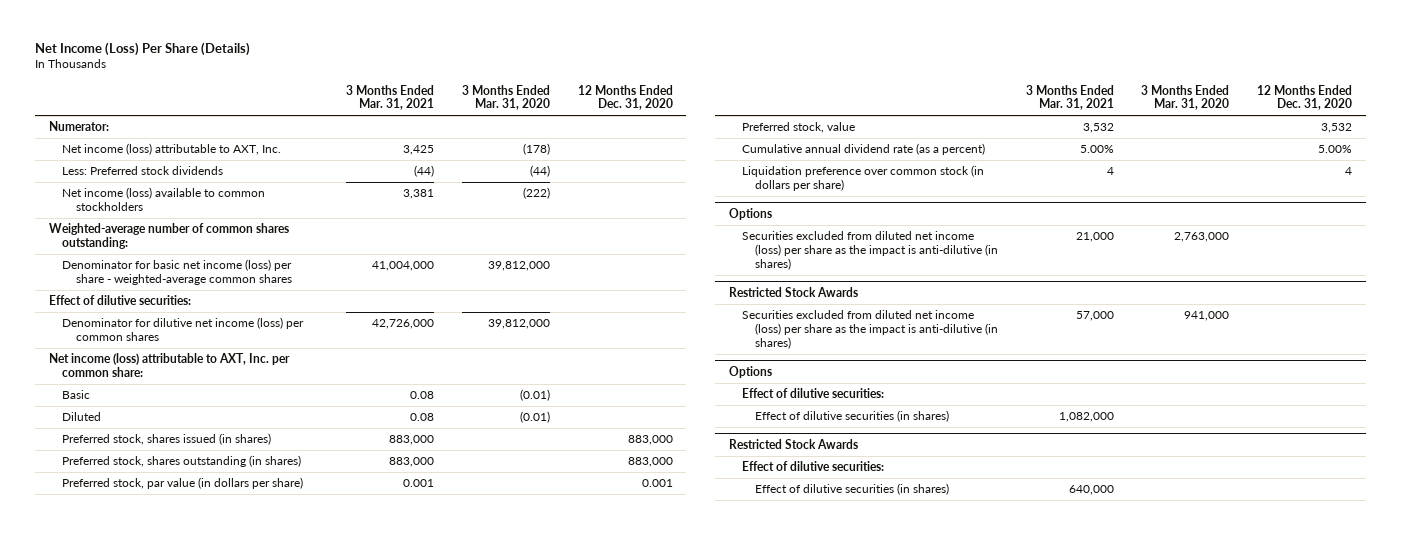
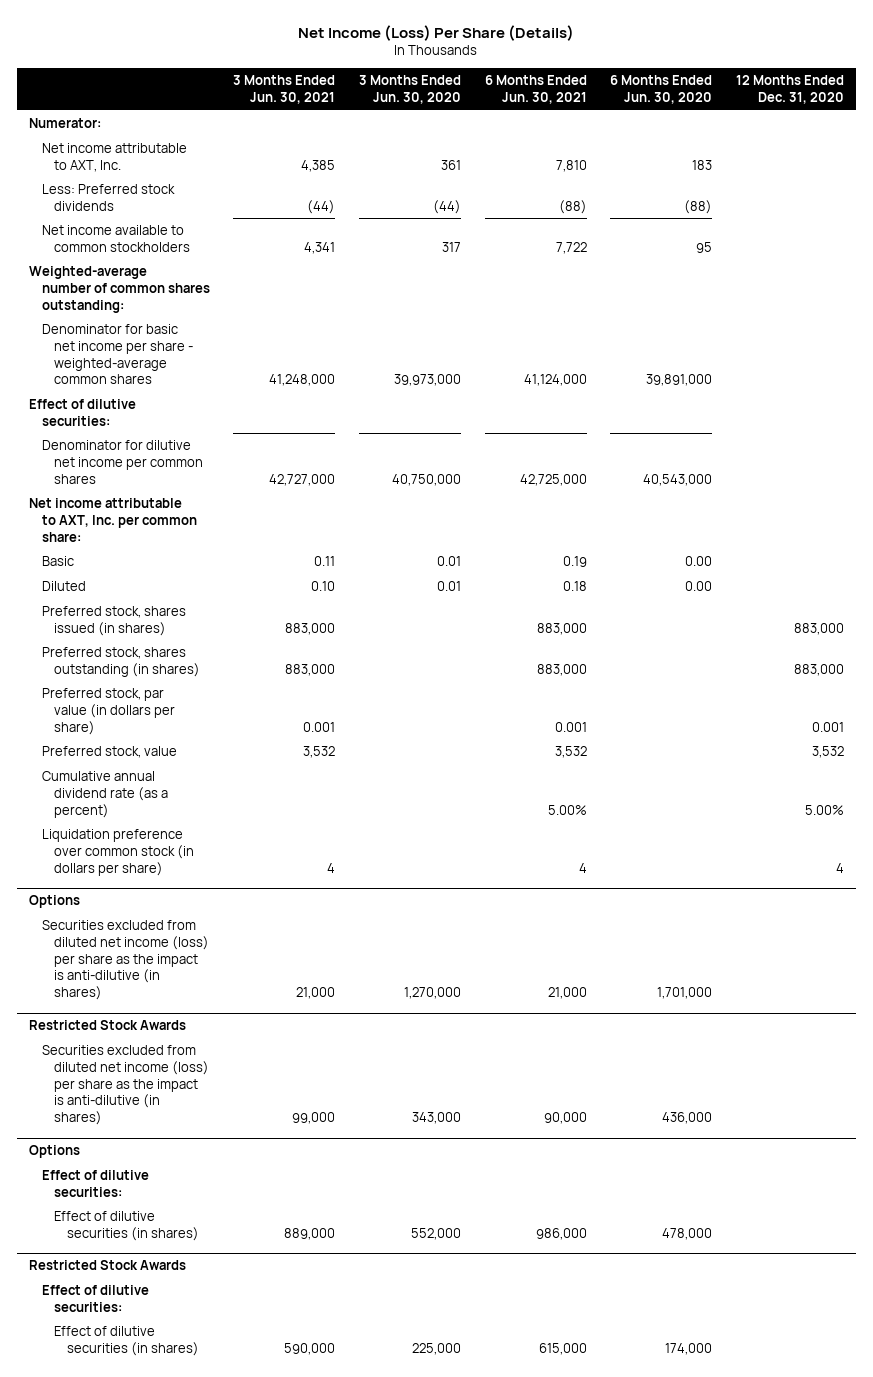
- | 3 Months Ended Mar. 31, 2021 | 3 Months Ended Mar. 31, 2020 | 12 Months Ended Dec. 31, 2020
+ | 3 Months Ended Jun. 30, 2021 | 3 Months Ended Jun. 30, 2020 | 6 Months Ended Jun. 30, 2021 | 6 Months Ended Jun. 30, 2020 | 12 Months Ended Dec. 31, 2020
- Net income (loss) attributable to AXT, Inc. | 3,425 | (178) |
+ Net income attributable to AXT, Inc. | 4,385 | 361 | 7,810 | 183 |
- Net income (loss) available to common stockholders | 3,381 | (222) |
+ Net income available to common stockholders | 4,341 | 317 | 7,722 | 95 |
- Denominator for basic net income (loss) per share - weighted-average common shares | 41,004,000 | 39,812,000 |
+ Denominator for basic net income per share - weighted-average common shares | 41,248,000 | 39,973,000 | 41,124,000 | 39,891,000 |
- Denominator for dilutive net income (loss) per common shares | 42,726,000 | 39,812,000 |
- Net income (loss) attributable to AXT, Inc. per common share:
+ Denominator for dilutive net income per common shares | 42,727,000 | 40,750,000 | 42,725,000 | 40,543,000 |
+ Net income attributable to AXT, Inc. per common share:

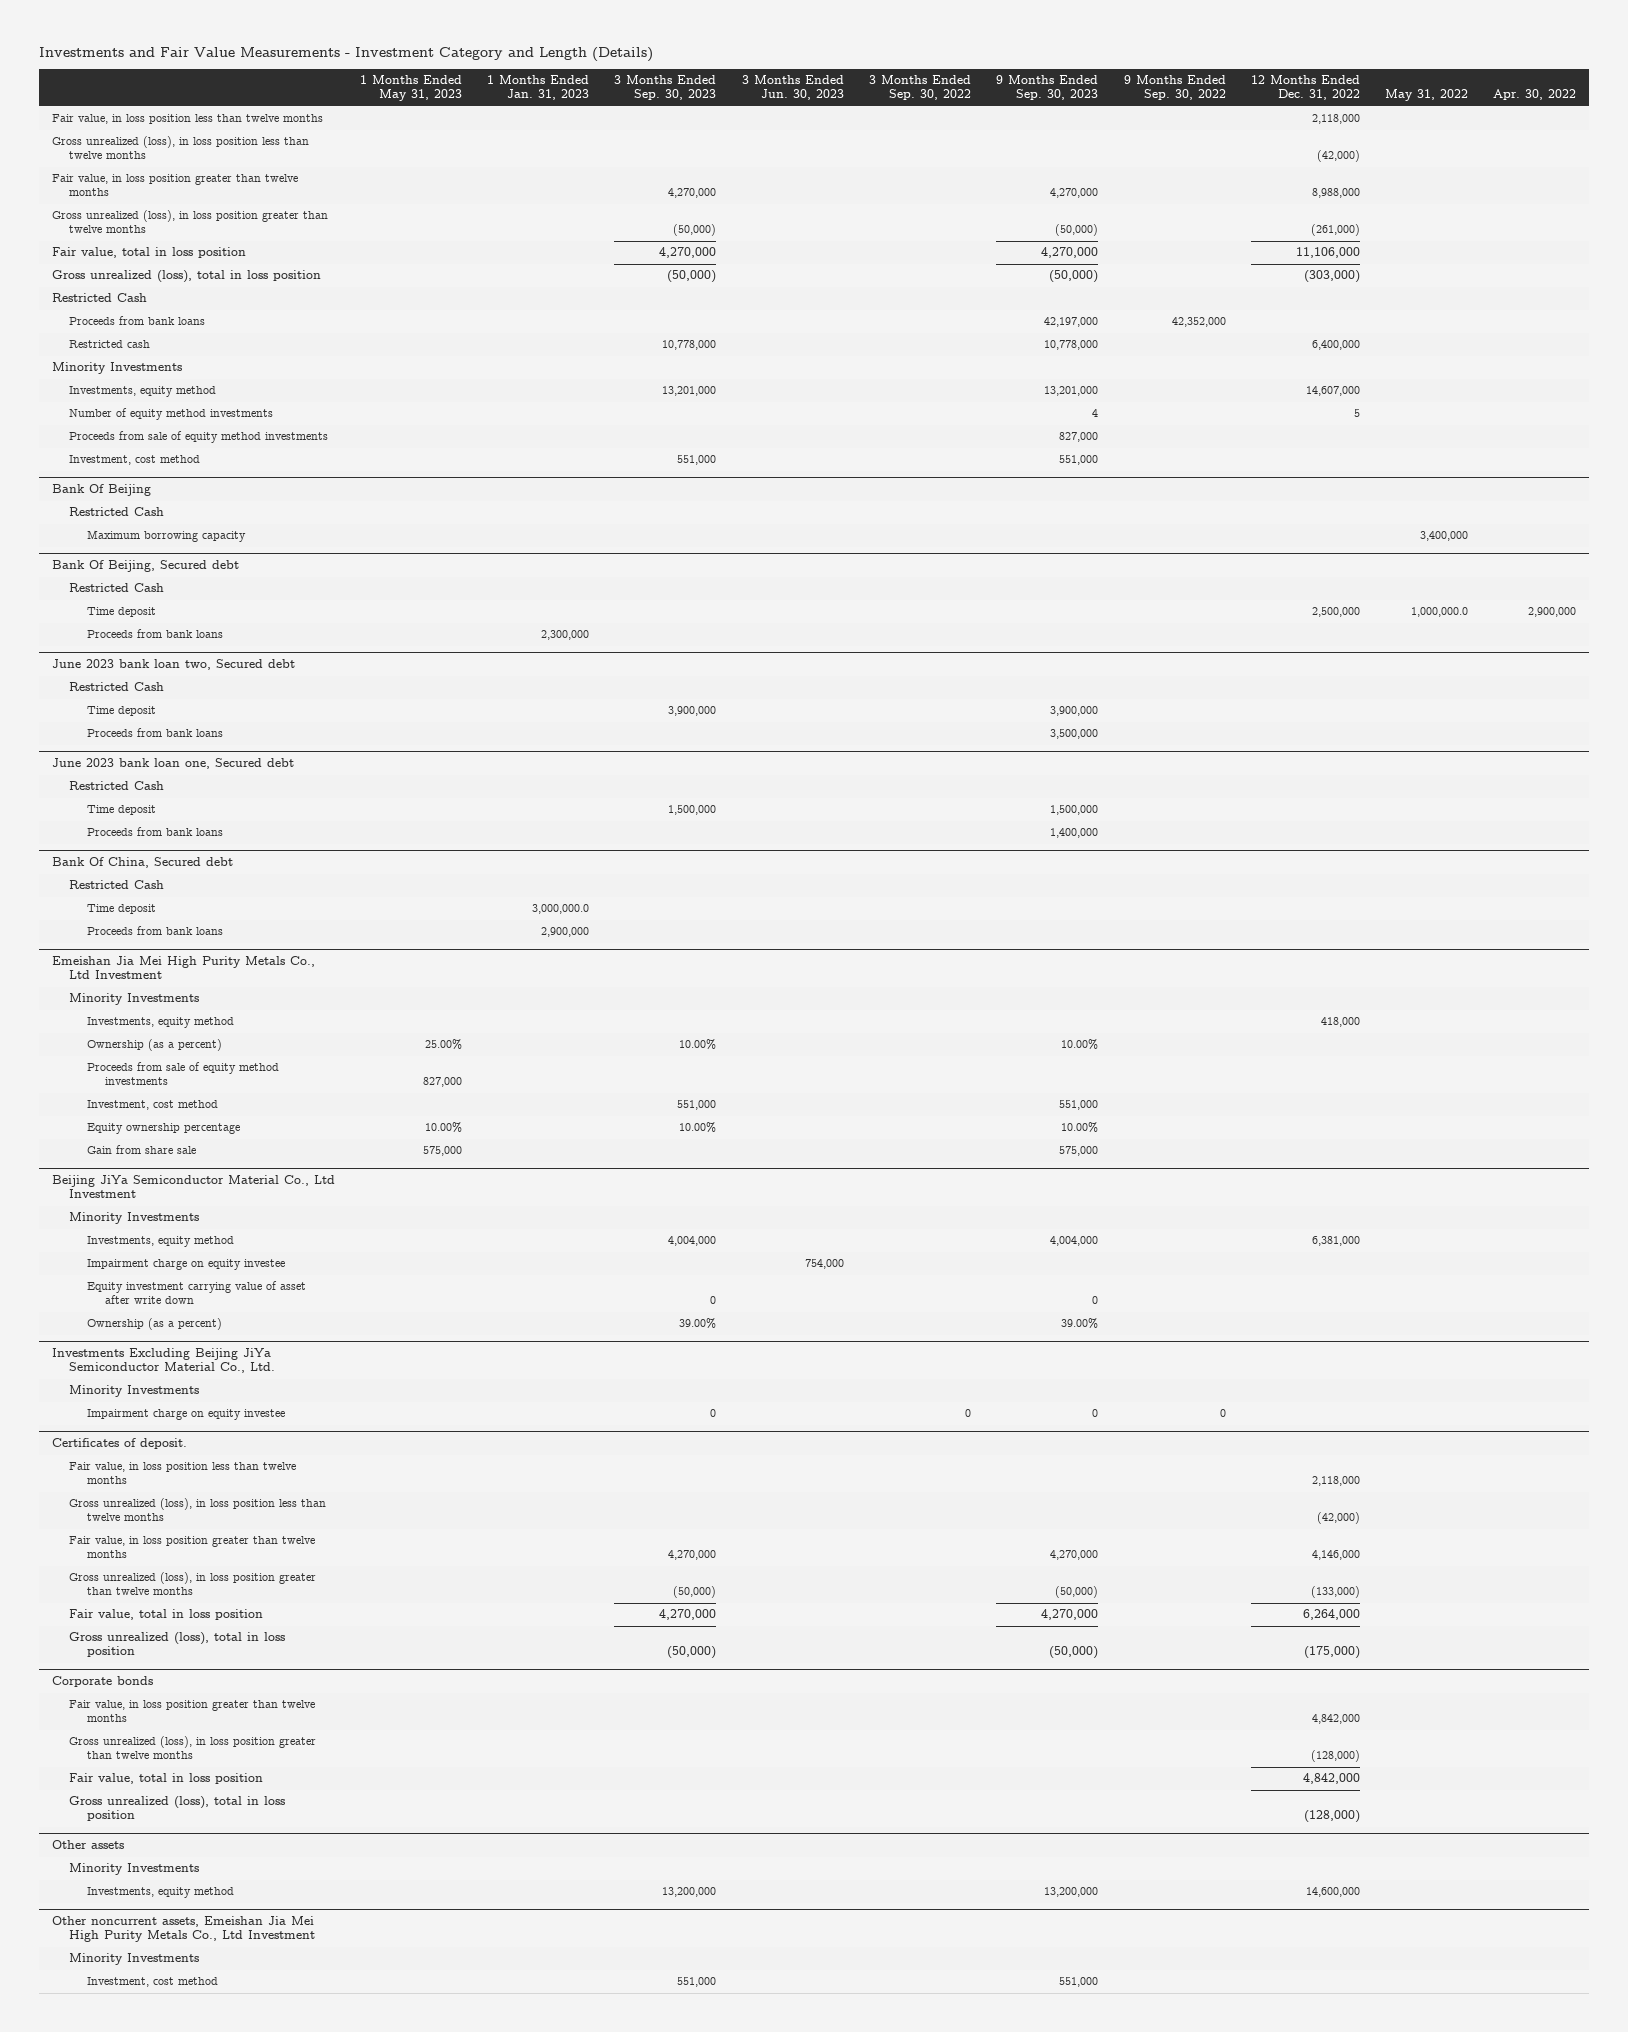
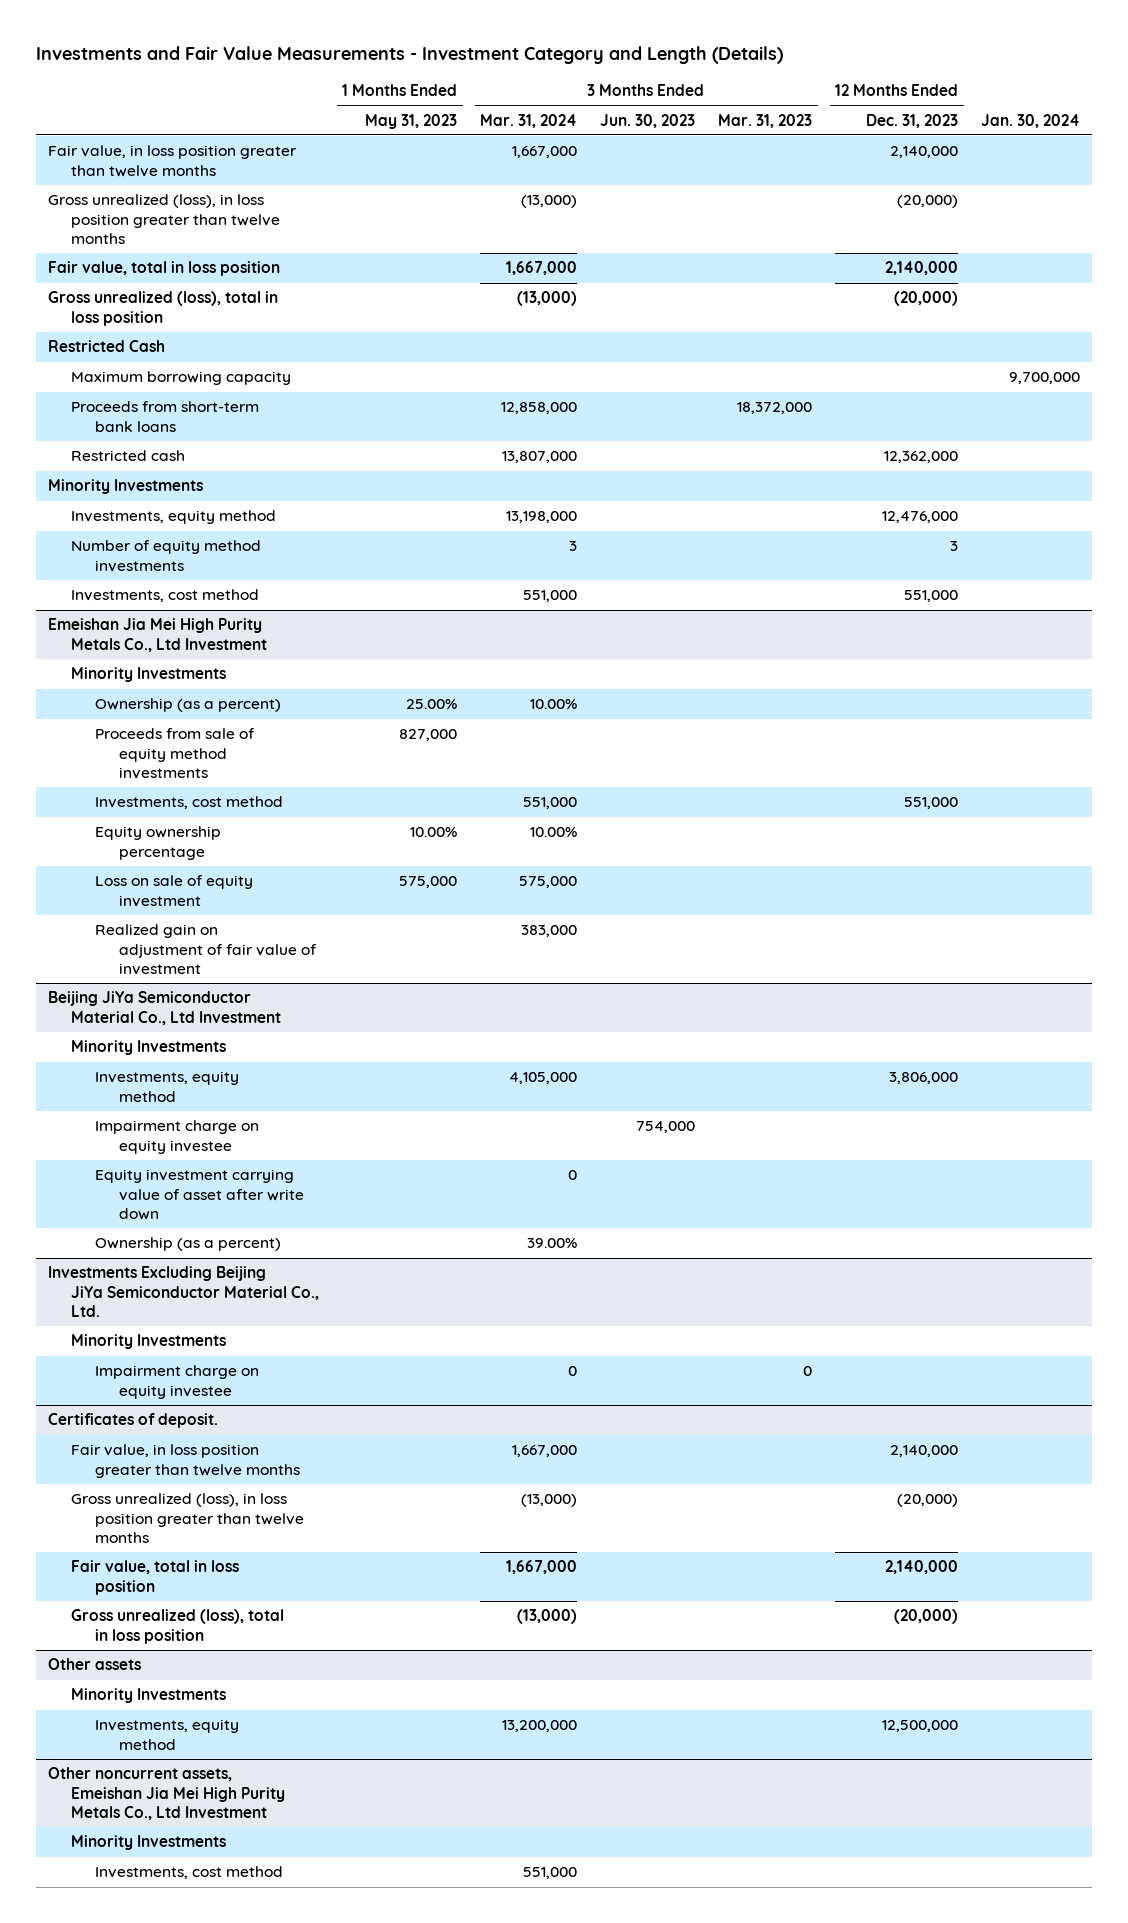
- | 1 Months Ended May 31, 2023 | 1 Months Ended Jan. 31, 2023 | 3 Months Ended Sep. 30, 2023 | 3 Months Ended Jun. 30, 2023 | 3 Months Ended Sep. 30, 2022 | 9 Months Ended Sep. 30, 2023 | 9 Months Ended Sep. 30, 2022 | 12 Months Ended Dec. 31, 2022 | May 31, 2022 | Apr. 30, 2022
+ | 1 Months Ended May 31, 2023 | 3 Months Ended Mar. 31, 2024 | 3 Months Ended Jun. 30, 2023 | 3 Months Ended Mar. 31, 2023 | 12 Months Ended Dec. 31, 2023 | Jan. 30, 2024
- Fair value, in loss position less than twelve months | | | | | | | | 2,118,000 | |
- Gross unrealized (loss), in loss position less than twelve months | | | | | | | | (42,000) | |
- Proceeds from bank loans | | | | | | 42,197,000 | 42,352,000 | | |
+ Maximum borrowing capacity | | | | | | 9,700,000
+ Proceeds from short-term bank loans | | 12,858,000 | | 18,372,000 | |
- Proceeds from sale of equity method investments | | | | | | 827,000 | | | |
- Investment, cost method | | | 551,000 | | | 551,000 | | | |
- Bank Of Beijing
- Restricted Cash
- Maximum borrowing capacity | | | | | | | | | 3,400,000 |
- Bank Of Beijing, Secured debt
- Restricted Cash
- Time deposit | | | | | | | | 2,500,000 | 1,000,000.0 | 2,900,000
- Proceeds from bank loans | | 2,300,000 | | | | | | | |
- June 2023 bank loan two, Secured debt
- Restricted Cash
- Time deposit | | | 3,900,000 | | | 3,900,000 | | | |
- Proceeds from bank loans | | | | | | 3,500,000 | | | |
- June 2023 bank loan one, Secured debt
- Restricted Cash
- Time deposit | | | 1,500,000 | | | 1,500,000 | | | |
- Proceeds from bank loans | | | | | | 1,400,000 | | | |
- Bank Of China, Secured debt
- Restricted Cash
- Time deposit | | 3,000,000.0 | | | | | | | |
- Proceeds from bank loans | | 2,900,000 | | | | | | | |
+ Investments, cost method | | 551,000 | | | 551,000 |
@ Emeishan Jia Mei High Purity Metals Co., Ltd Investment
- Investments, equity method | | | | | | | | 418,000 | |
- Investment, cost method | | | 551,000 | | | 551,000 | | | |
+ Investments, cost method | | 551,000 | | | 551,000 |
- Gain from share sale | 575,000 | | | | | 575,000 | | | |
+ Loss on sale of equity investment | 575,000 | 575,000 | | | |
+ Realized gain on adjustment of fair value of investment | | 383,000 | | | |
@ Certificates of deposit.
- Fair value, in loss position less than twelve months | | | | | | | | 2,118,000 | |
- Gross unrealized (loss), in loss position less than twelve months | | | | | | | | (42,000) | |
- Corporate bonds
- Fair value, in loss position greater than twelve months | | | | | | | | 4,842,000 | |
- Gross unrealized (loss), in loss position greater than twelve months | | | | | | | | (128,000) | |
- Fair value, total in loss position | | | | | | | | 4,842,000 | |
- Gross unrealized (loss), total in loss position | | | | | | | | (128,000) | |
@ Other noncurrent assets, Emeishan Jia Mei High Purity Metals Co., Ltd Investment
- Investment, cost method | | | 551,000 | | | 551,000 | | | |
+ Investments, cost method | | 551,000 | | | |

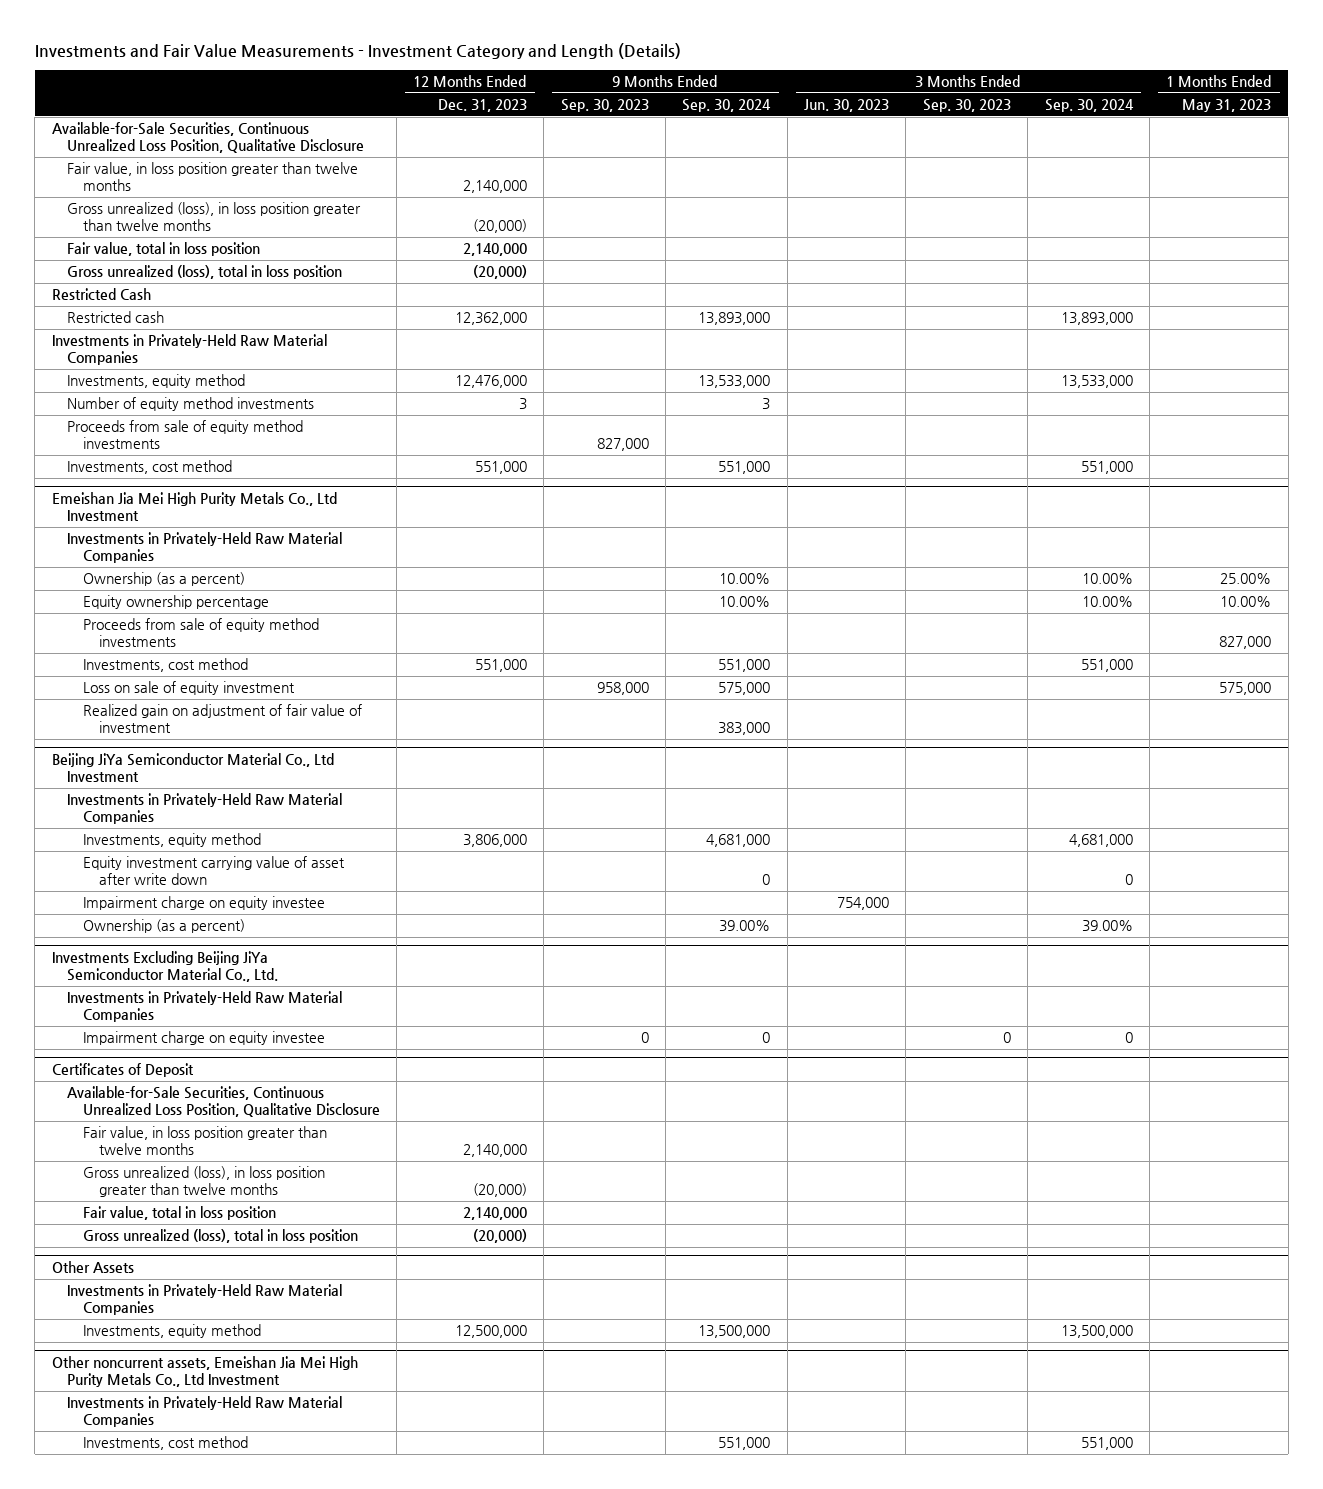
- | 1 Months Ended May 31, 2023 | 3 Months Ended Mar. 31, 2024 | 3 Months Ended Jun. 30, 2023 | 3 Months Ended Mar. 31, 2023 | 12 Months Ended Dec. 31, 2023 | Jan. 30, 2024
+ | 12 Months Ended Dec. 31, 2023 | 9 Months Ended Sep. 30, 2023 | 9 Months Ended Sep. 30, 2024 | 3 Months Ended Jun. 30, 2023 | 3 Months Ended Sep. 30, 2023 | 3 Months Ended Sep. 30, 2024 | 1 Months Ended May 31, 2023
+ Available-for-Sale Securities, Continuous Unrealized Loss Position, Qualitative Disclosure
- Maximum borrowing capacity | | | | | | 9,700,000
- Proceeds from short-term bank loans | | 12,858,000 | | 18,372,000 | |
- Minority Investments
+ Investments in Privately-Held Raw Material Companies
+ Proceeds from sale of equity method investments | | 827,000 | | | | |
@ Emeishan Jia Mei High Purity Metals Co., Ltd Investment
- Minority Investments
+ Investments in Privately-Held Raw Material Companies
moved up: Equity ownership percentage | | | 10.00% | | | 10.00% | 10.00%
@ Beijing JiYa Semiconductor Material Co., Ltd Investment
- Minority Investments
+ Investments in Privately-Held Raw Material Companies
moved down: Impairment charge on equity investee | | | | 754,000 | | |
@ Investments Excluding Beijing JiYa Semiconductor Material Co., Ltd.
- Minority Investments
+ Investments in Privately-Held Raw Material Companies
- Certificates of deposit.
+ Certificates of Deposit
+ Available-for-Sale Securities, Continuous Unrealized Loss Position, Qualitative Disclosure
- Other assets
- Minority Investments
+ Other Assets
+ Investments in Privately-Held Raw Material Companies
@ Other noncurrent assets, Emeishan Jia Mei High Purity Metals Co., Ltd Investment
- Minority Investments
+ Investments in Privately-Held Raw Material Companies

